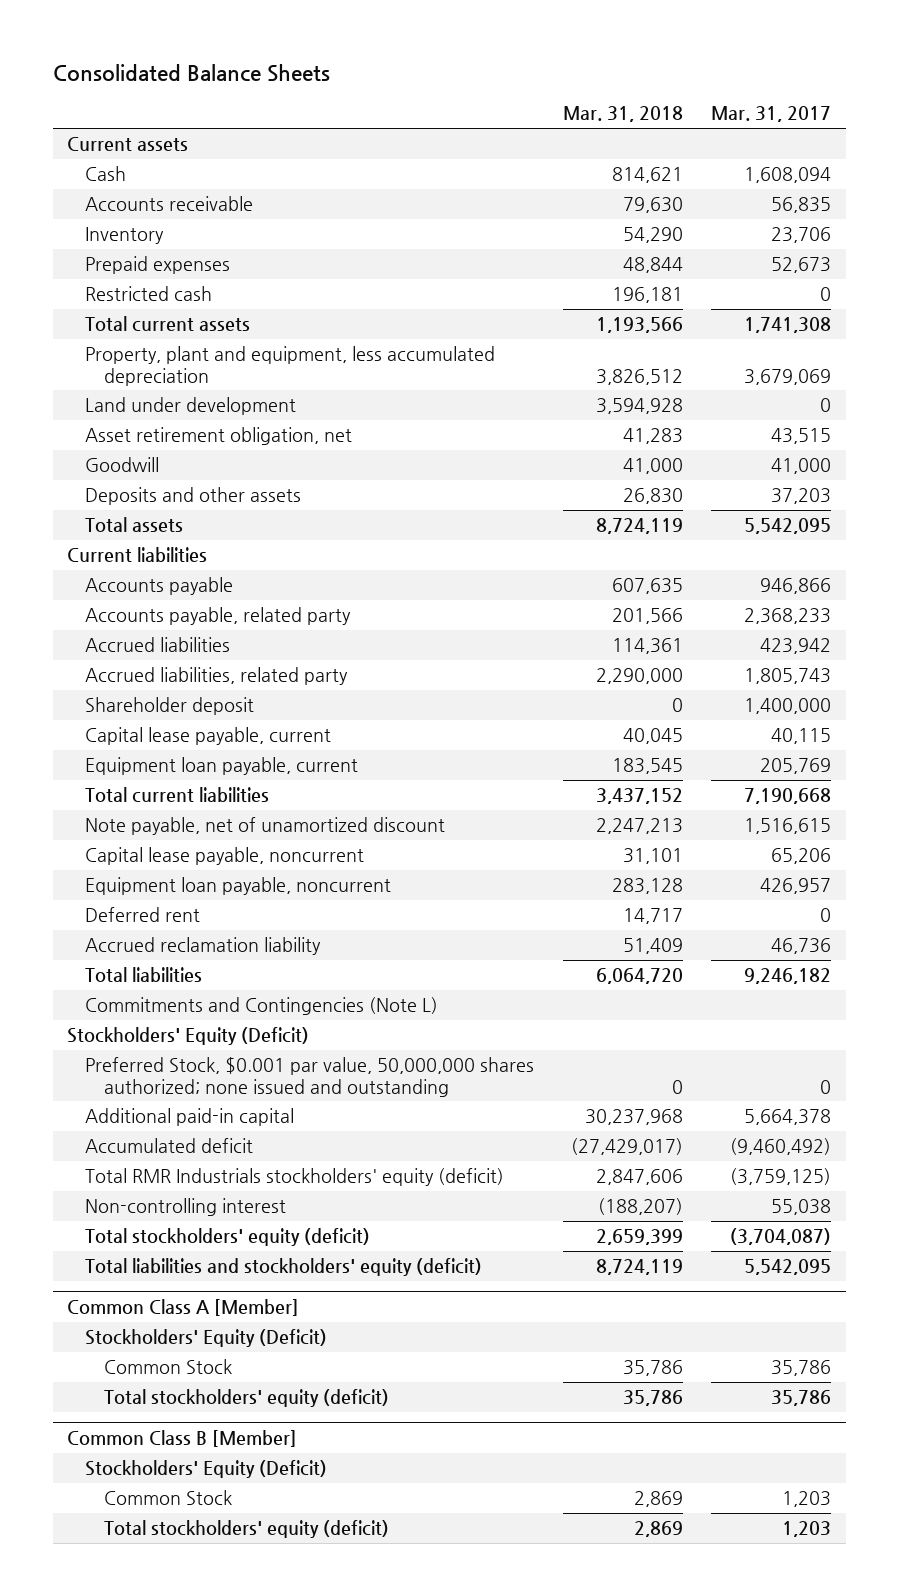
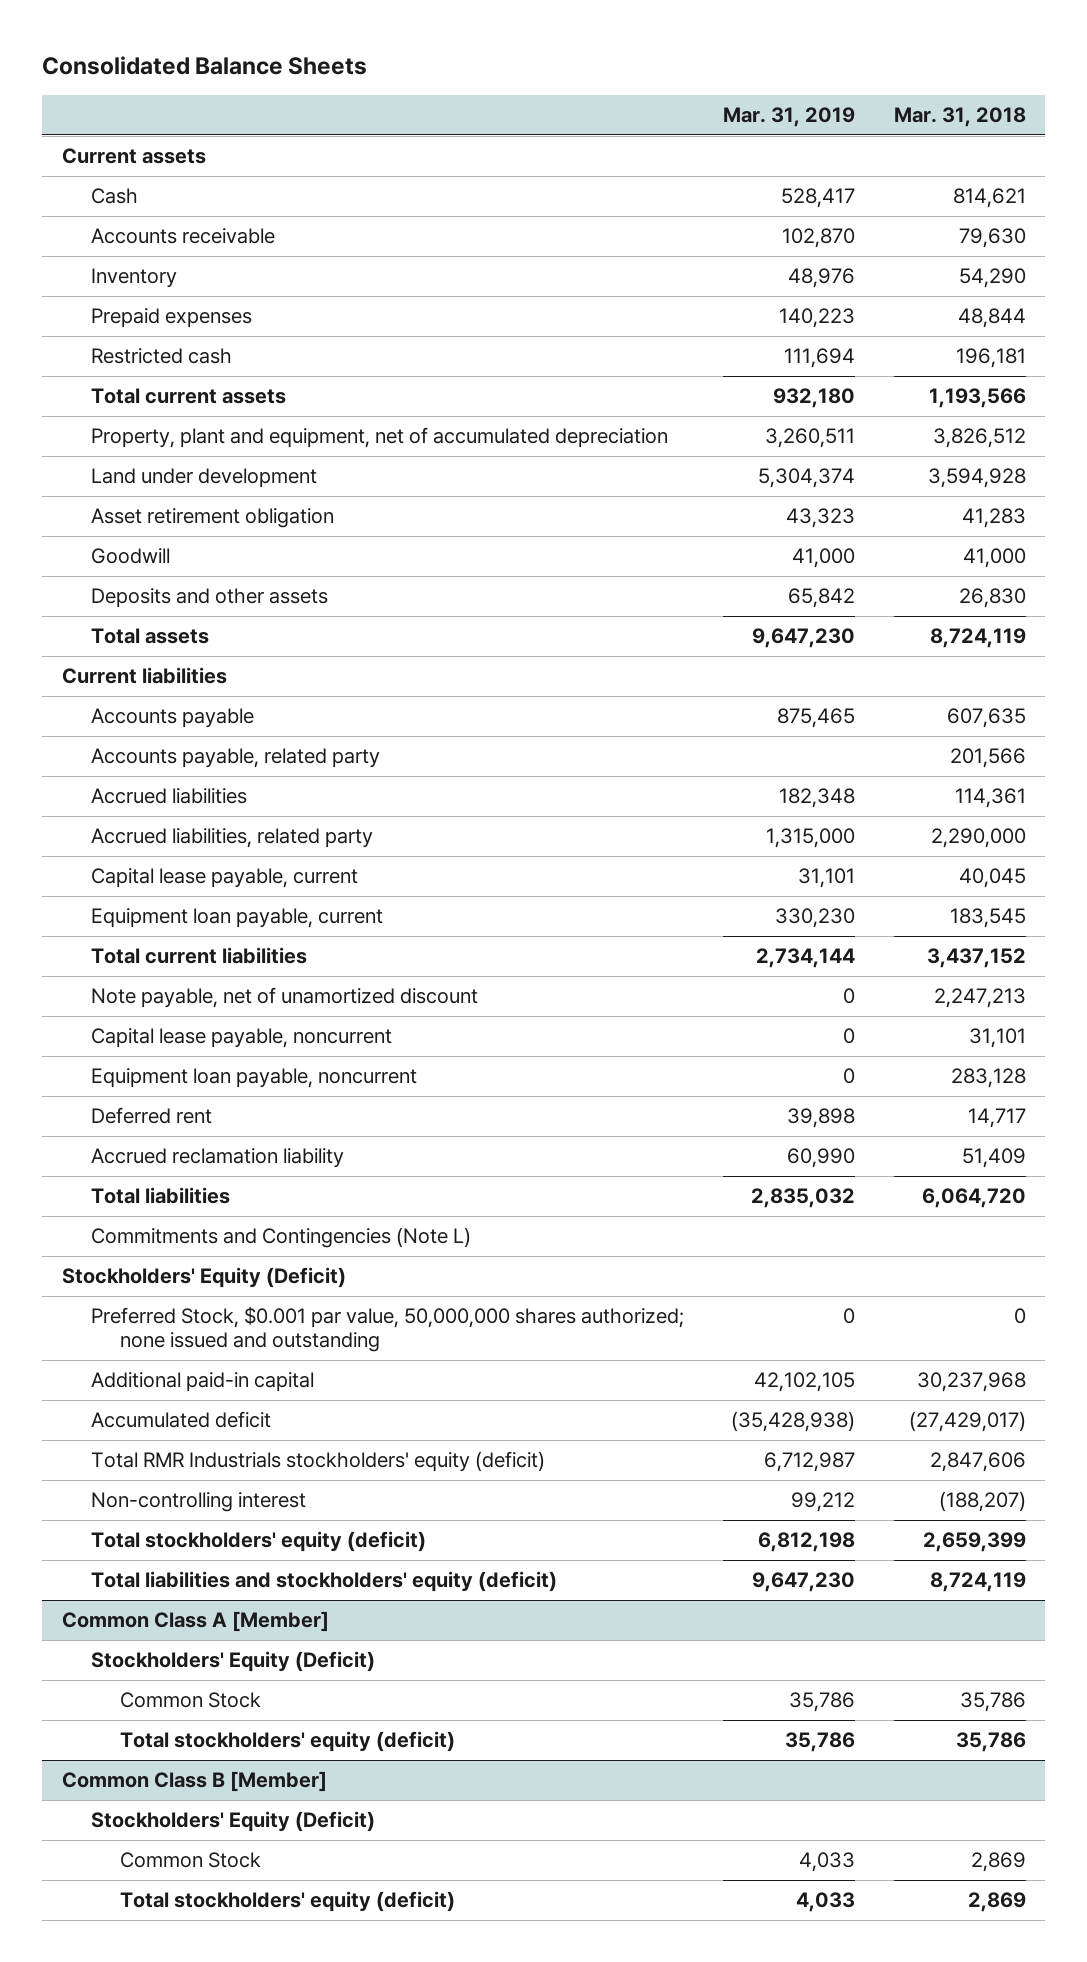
- | Mar. 31, 2018 | Mar. 31, 2017
+ | Mar. 31, 2019 | Mar. 31, 2018
- Property, plant and equipment, less accumulated depreciation | 3,826,512 | 3,679,069
+ Property, plant and equipment, net of accumulated depreciation | 3,260,511 | 3,826,512
- Asset retirement obligation, net | 41,283 | 43,515
+ Asset retirement obligation | 43,323 | 41,283
- Shareholder deposit | 0 | 1,400,000

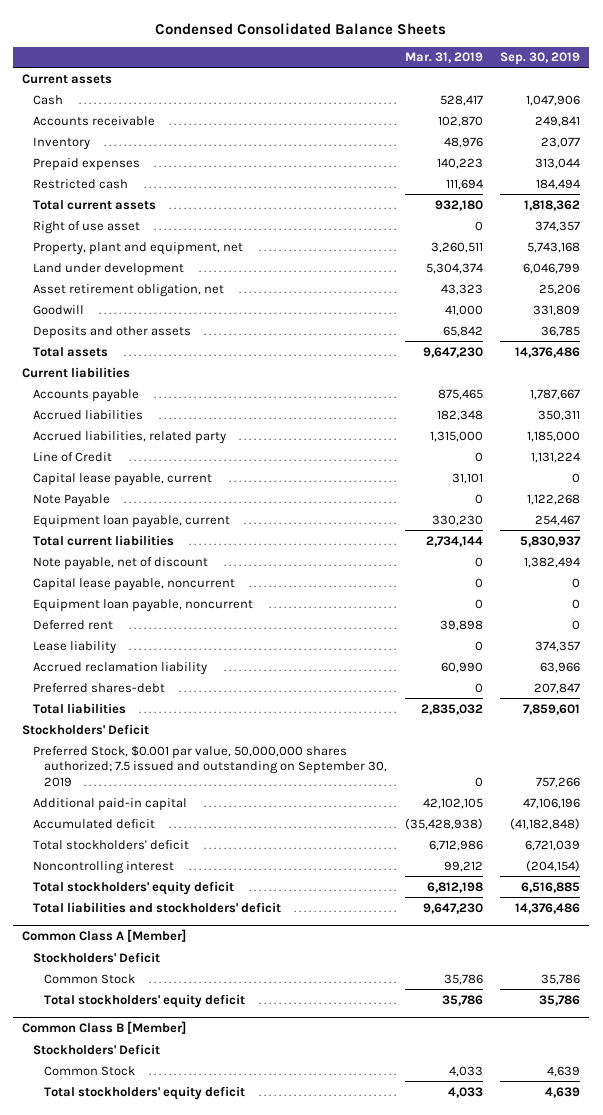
- Consolidated Balance Sheets
+ Condensed Consolidated Balance Sheets
- | Mar. 31, 2019 | Mar. 31, 2018
+ | Mar. 31, 2019 | Sep. 30, 2019
- Property, plant and equipment, net of accumulated depreciation | 3,260,511 | 3,826,512
+ Right of use asset | 0 | 374,357
+ Property, plant and equipment, net | 3,260,511 | 5,743,168
- Asset retirement obligation | 43,323 | 41,283
+ Asset retirement obligation, net | 43,323 | 25,206
- Accounts payable, related party | | 201,566
+ Line of Credit | 0 | 1,131,224
+ Note Payable | 0 | 1,122,268
- Note payable, net of unamortized discount | 0 | 2,247,213
+ Note payable, net of discount | 0 | 1,382,494
+ Lease liability | 0 | 374,357
+ Preferred shares-debt | 0 | 207,847
- Commitments and Contingencies (Note L)
- Stockholders' Equity (Deficit)
- Preferred Stock, $0.001 par value, 50,000,000 shares authorized; none issued and outstanding | 0 | 0
+ Stockholders' Deficit
+ Preferred Stock, $0.001 par value, 50,000,000 shares authorized; 7.5 issued and outstanding on September 30, 2019 | 0 | 757,266
- Total RMR Industrials stockholders' equity (deficit) | 6,712,987 | 2,847,606
- Non-controlling interest | 99,212 | (188,207)
- Total stockholders' equity (deficit) | 6,812,198 | 2,659,399
- Total liabilities and stockholders' equity (deficit) | 9,647,230 | 8,724,119
+ Total stockholders' deficit | 6,712,986 | 6,721,039
+ Noncontrolling interest | 99,212 | (204,154)
+ Total stockholders' equity deficit | 6,812,198 | 6,516,885
+ Total liabilities and stockholders' deficit | 9,647,230 | 14,376,486
@ Common Class A [Member]
- Stockholders' Equity (Deficit)
+ Stockholders' Deficit
- Total stockholders' equity (deficit) | 35,786 | 35,786
+ Total stockholders' equity deficit | 35,786 | 35,786
@ Common Class B [Member]
- Stockholders' Equity (Deficit)
+ Stockholders' Deficit
- Total stockholders' equity (deficit) | 4,033 | 2,869
+ Total stockholders' equity deficit | 4,033 | 4,639

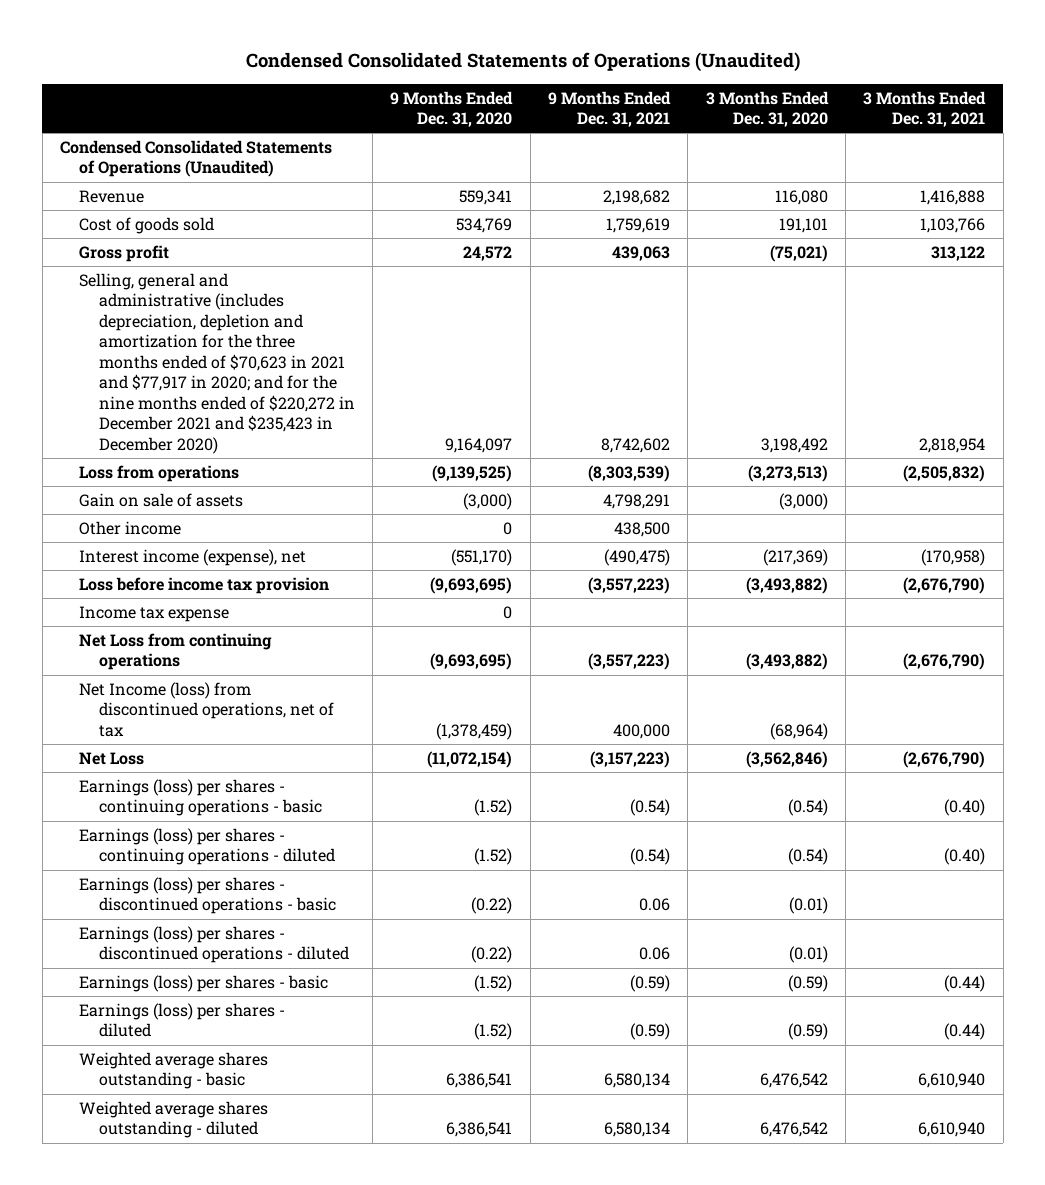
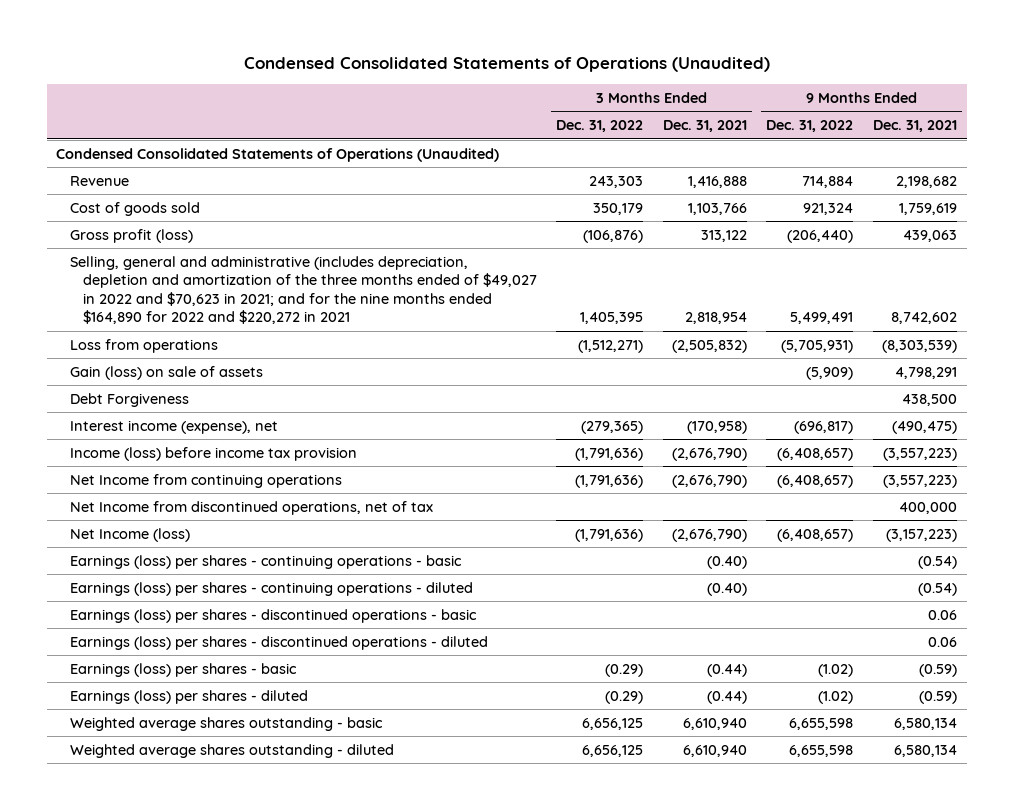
- | 9 Months Ended Dec. 31, 2020 | 9 Months Ended Dec. 31, 2021 | 3 Months Ended Dec. 31, 2020 | 3 Months Ended Dec. 31, 2021
+ | 3 Months Ended Dec. 31, 2022 | 3 Months Ended Dec. 31, 2021 | 9 Months Ended Dec. 31, 2022 | 9 Months Ended Dec. 31, 2021
- Gross profit | 24,572 | 439,063 | (75,021) | 313,122
- Selling, general and administrative (includes depreciation, depletion and amortization for the three months ended of $70,623 in 2021 and $77,917 in 2020; and for the nine months ended of $220,272 in December 2021 and $235,423 in December 2020) | 9,164,097 | 8,742,602 | 3,198,492 | 2,818,954
+ Gross profit (loss) | (106,876) | 313,122 | (206,440) | 439,063
+ Selling, general and administrative (includes depreciation, depletion and amortization of the three months ended of $49,027 in 2022 and $70,623 in 2021; and for the nine months ended $164,890 for 2022 and $220,272 in 2021 | 1,405,395 | 2,818,954 | 5,499,491 | 8,742,602
- Gain on sale of assets | (3,000) | 4,798,291 | (3,000) |
- Other income | 0 | 438,500 | |
+ Gain (loss) on sale of assets | | | (5,909) | 4,798,291
+ Debt Forgiveness | | | | 438,500
- Loss before income tax provision | (9,693,695) | (3,557,223) | (3,493,882) | (2,676,790)
- Income tax expense | 0 | | |
- Net Loss from continuing operations | (9,693,695) | (3,557,223) | (3,493,882) | (2,676,790)
- Net Income (loss) from discontinued operations, net of tax | (1,378,459) | 400,000 | (68,964) |
- Net Loss | (11,072,154) | (3,157,223) | (3,562,846) | (2,676,790)
+ Income (loss) before income tax provision | (1,791,636) | (2,676,790) | (6,408,657) | (3,557,223)
+ Net Income from continuing operations | (1,791,636) | (2,676,790) | (6,408,657) | (3,557,223)
+ Net Income from discontinued operations, net of tax | | | | 400,000
+ Net Income (loss) | (1,791,636) | (2,676,790) | (6,408,657) | (3,157,223)

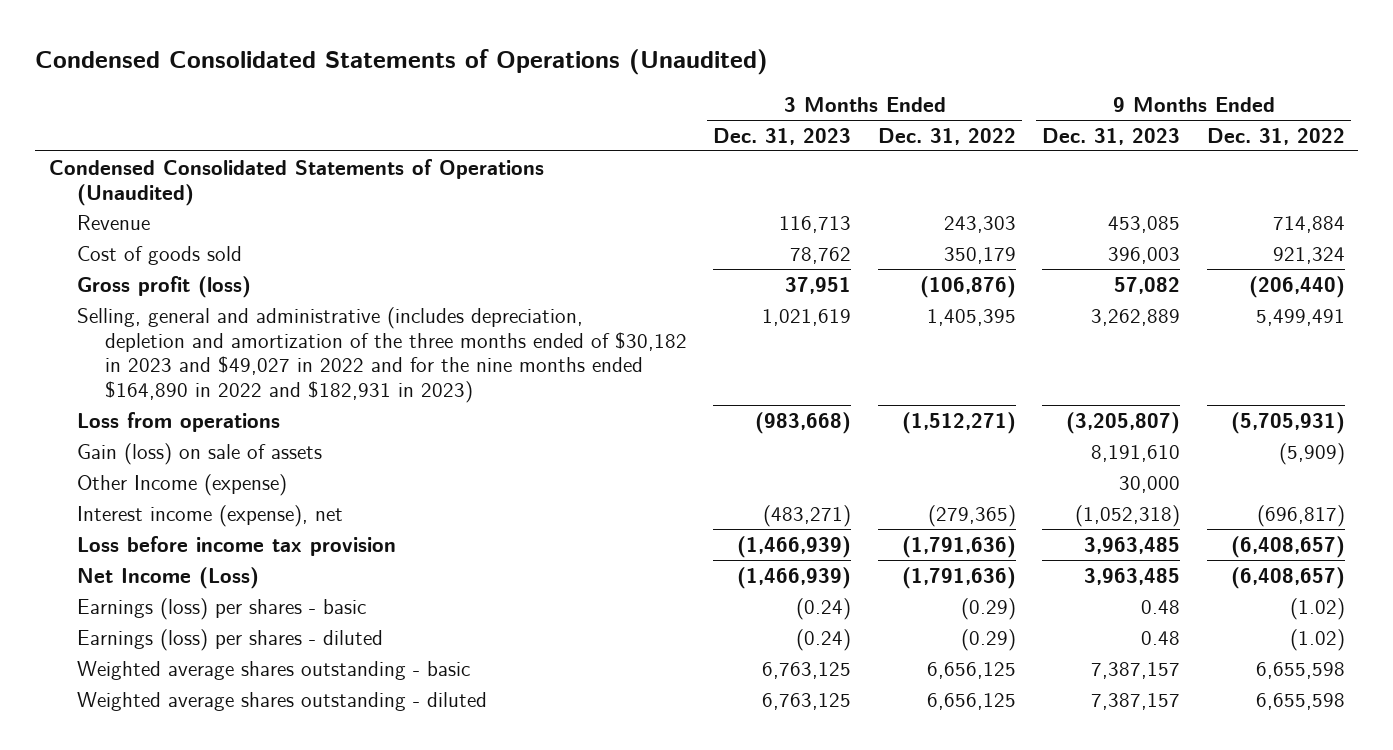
- | 3 Months Ended Dec. 31, 2022 | 3 Months Ended Dec. 31, 2021 | 9 Months Ended Dec. 31, 2022 | 9 Months Ended Dec. 31, 2021
+ | 3 Months Ended Dec. 31, 2023 | 3 Months Ended Dec. 31, 2022 | 9 Months Ended Dec. 31, 2023 | 9 Months Ended Dec. 31, 2022
- Selling, general and administrative (includes depreciation, depletion and amortization of the three months ended of $49,027 in 2022 and $70,623 in 2021; and for the nine months ended $164,890 for 2022 and $220,272 in 2021 | 1,405,395 | 2,818,954 | 5,499,491 | 8,742,602
+ Selling, general and administrative (includes depreciation, depletion and amortization of the three months ended of $30,182 in 2023 and $49,027 in 2022 and for the nine months ended $164,890 in 2022 and $182,931 in 2023) | 1,021,619 | 1,405,395 | 3,262,889 | 5,499,491
- Debt Forgiveness | | | | 438,500
+ Other Income (expense) | | | 30,000 |
- Income (loss) before income tax provision | (1,791,636) | (2,676,790) | (6,408,657) | (3,557,223)
- Net Income from continuing operations | (1,791,636) | (2,676,790) | (6,408,657) | (3,557,223)
- Net Income from discontinued operations, net of tax | | | | 400,000
- Net Income (loss) | (1,791,636) | (2,676,790) | (6,408,657) | (3,157,223)
- Earnings (loss) per shares - continuing operations - basic | | (0.40) | | (0.54)
- Earnings (loss) per shares - continuing operations - diluted | | (0.40) | | (0.54)
- Earnings (loss) per shares - discontinued operations - basic | | | | 0.06
- Earnings (loss) per shares - discontinued operations - diluted | | | | 0.06
+ Loss before income tax provision | (1,466,939) | (1,791,636) | 3,963,485 | (6,408,657)
+ Net Income (Loss) | (1,466,939) | (1,791,636) | 3,963,485 | (6,408,657)

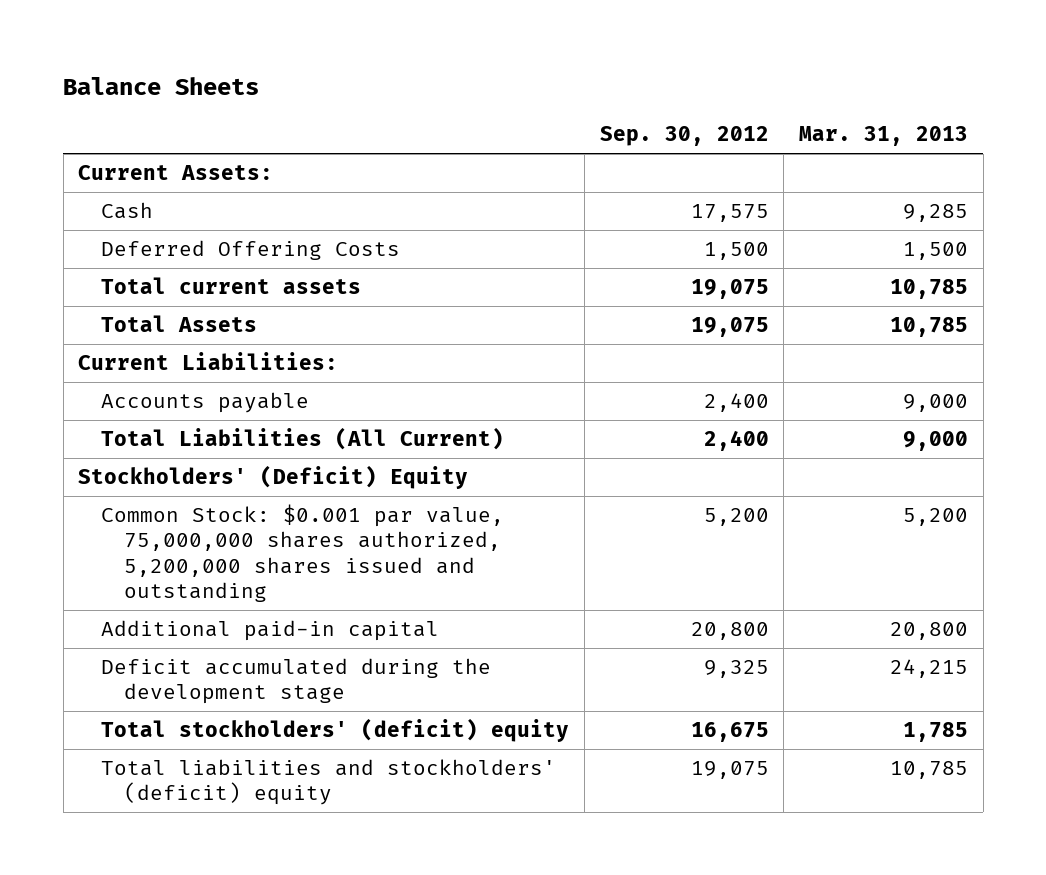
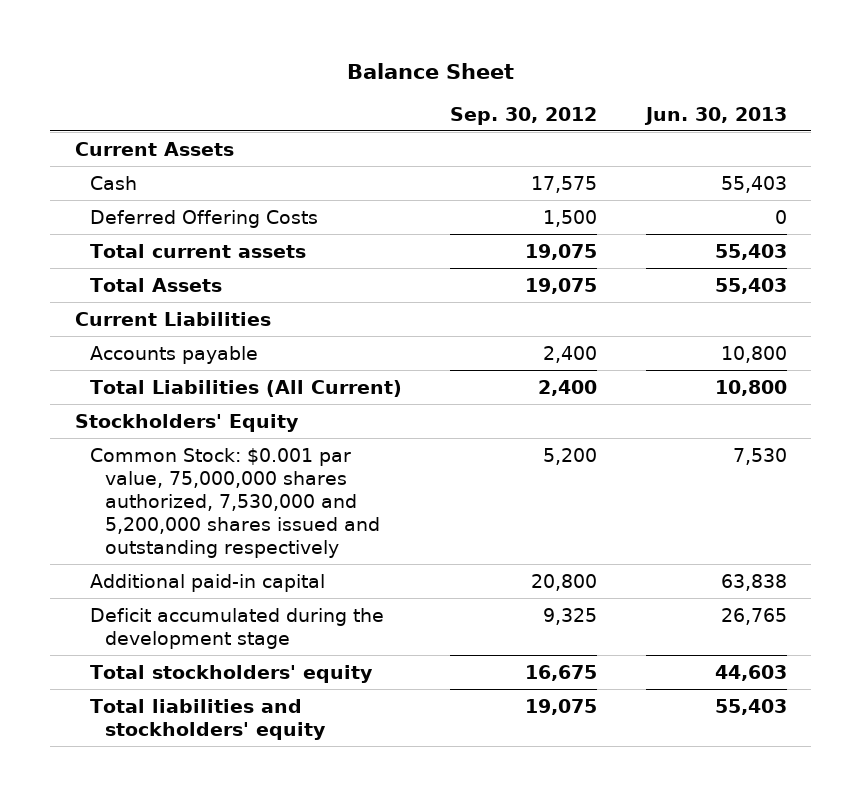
- Balance Sheets
+ Balance Sheet
- | Sep. 30, 2012 | Mar. 31, 2013
+ | Sep. 30, 2012 | Jun. 30, 2013
- Current Assets:
+ Current Assets
- Current Liabilities:
+ Current Liabilities
- Stockholders' (Deficit) Equity
- Common Stock: $0.001 par value, 75,000,000 shares authorized, 5,200,000 shares issued and outstanding | 5,200 | 5,200
+ Stockholders' Equity
+ Common Stock: $0.001 par value, 75,000,000 shares authorized, 7,530,000 and 5,200,000 shares issued and outstanding respectively | 5,200 | 7,530
- Total stockholders' (deficit) equity | 16,675 | 1,785
- Total liabilities and stockholders' (deficit) equity | 19,075 | 10,785
+ Total stockholders' equity | 16,675 | 44,603
+ Total liabilities and stockholders' equity | 19,075 | 55,403

